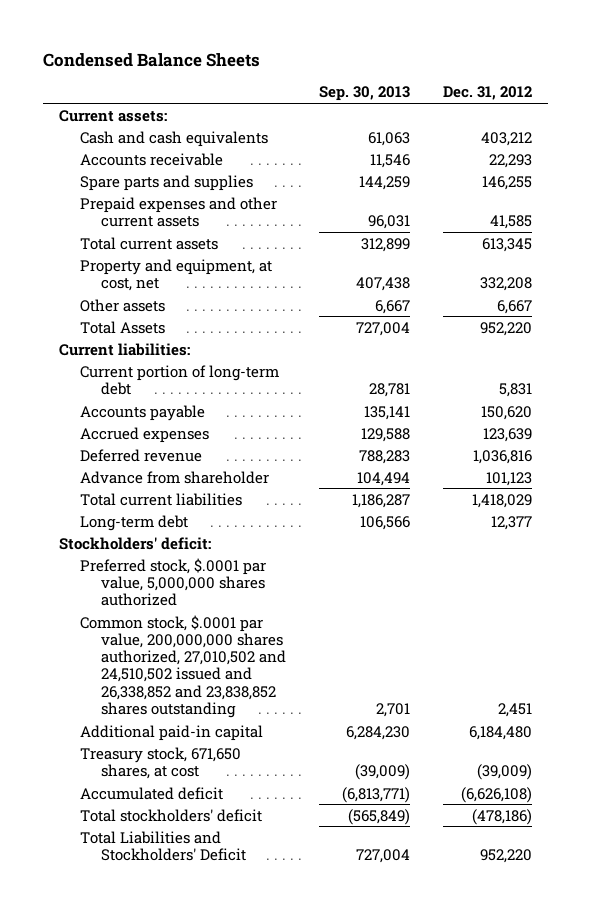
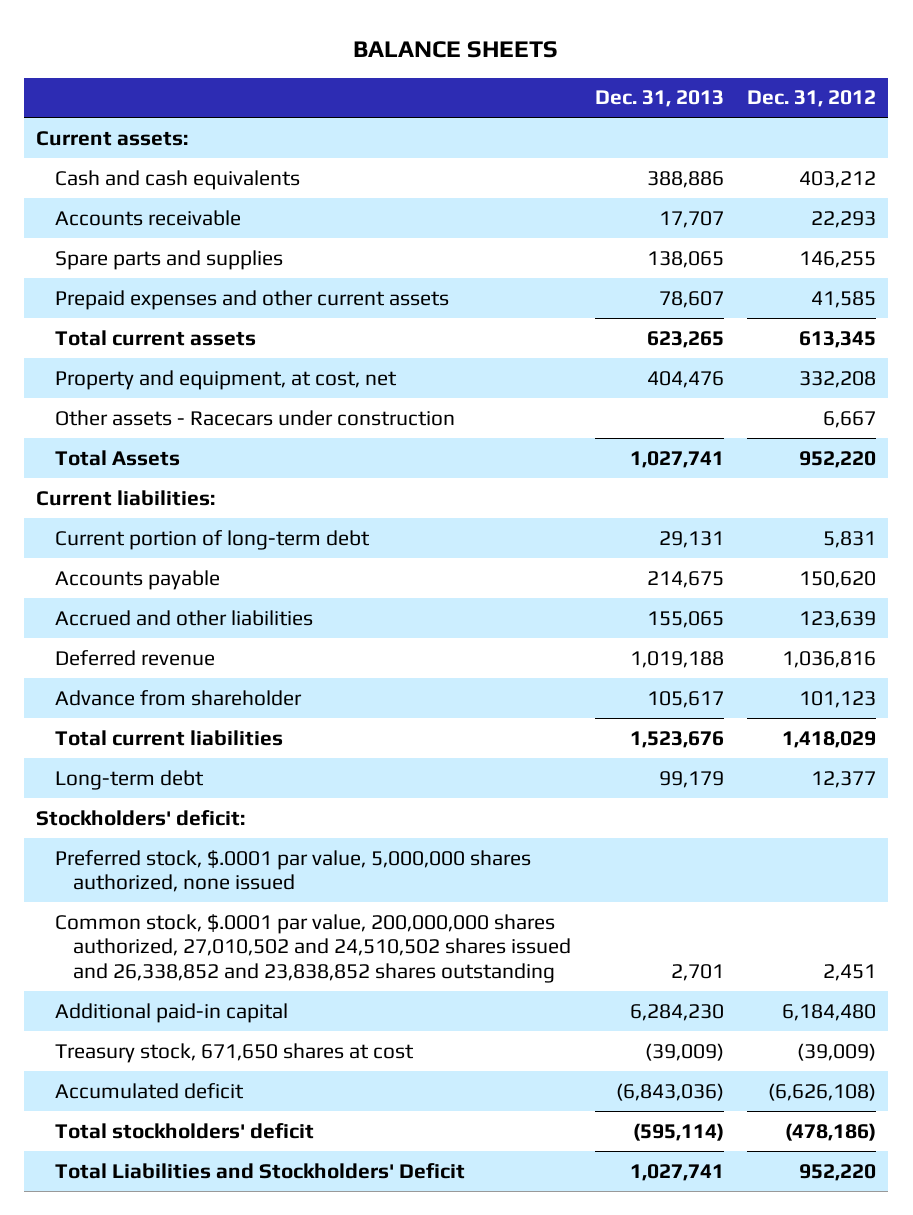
- Condensed Balance Sheets
+ BALANCE SHEETS
- | Sep. 30, 2013 | Dec. 31, 2012
+ | Dec. 31, 2013 | Dec. 31, 2012
- Other assets | 6,667 | 6,667
+ Other assets - Racecars under construction | | 6,667
- Accrued expenses | 129,588 | 123,639
+ Accrued and other liabilities | 155,065 | 123,639
- Preferred stock, $.0001 par value, 5,000,000 shares authorized
- Common stock, $.0001 par value, 200,000,000 shares authorized, 27,010,502 and 24,510,502 issued and 26,338,852 and 23,838,852 shares outstanding | 2,701 | 2,451
+ Preferred stock, $.0001 par value, 5,000,000 shares authorized, none issued
+ Common stock, $.0001 par value, 200,000,000 shares authorized, 27,010,502 and 24,510,502 shares issued and 26,338,852 and 23,838,852 shares outstanding | 2,701 | 2,451
- Treasury stock, 671,650 shares, at cost | (39,009) | (39,009)
+ Treasury stock, 671,650 shares at cost | (39,009) | (39,009)

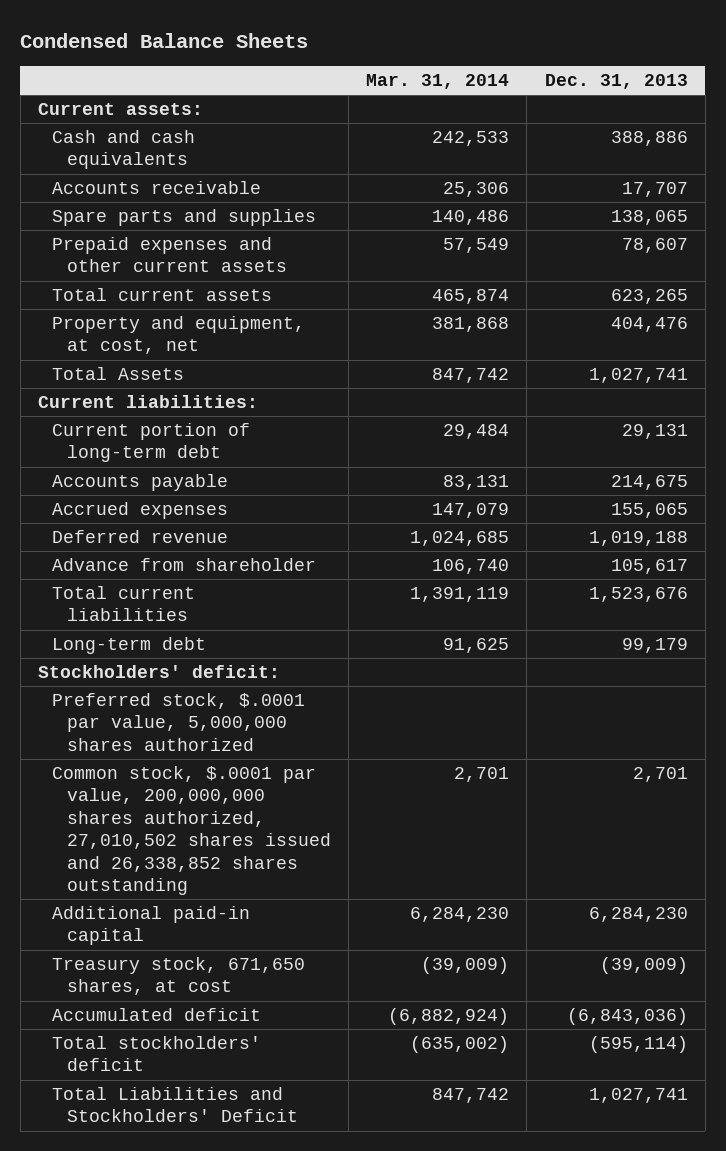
- BALANCE SHEETS
+ Condensed Balance Sheets
- | Dec. 31, 2013 | Dec. 31, 2012
+ | Mar. 31, 2014 | Dec. 31, 2013
- Other assets - Racecars under construction | | 6,667
- Accrued and other liabilities | 155,065 | 123,639
+ Accrued expenses | 147,079 | 155,065
- Preferred stock, $.0001 par value, 5,000,000 shares authorized, none issued
- Common stock, $.0001 par value, 200,000,000 shares authorized, 27,010,502 and 24,510,502 shares issued and 26,338,852 and 23,838,852 shares outstanding | 2,701 | 2,451
+ Preferred stock, $.0001 par value, 5,000,000 shares authorized
+ Common stock, $.0001 par value, 200,000,000 shares authorized, 27,010,502 shares issued and 26,338,852 shares outstanding | 2,701 | 2,701
- Treasury stock, 671,650 shares at cost | (39,009) | (39,009)
+ Treasury stock, 671,650 shares, at cost | (39,009) | (39,009)

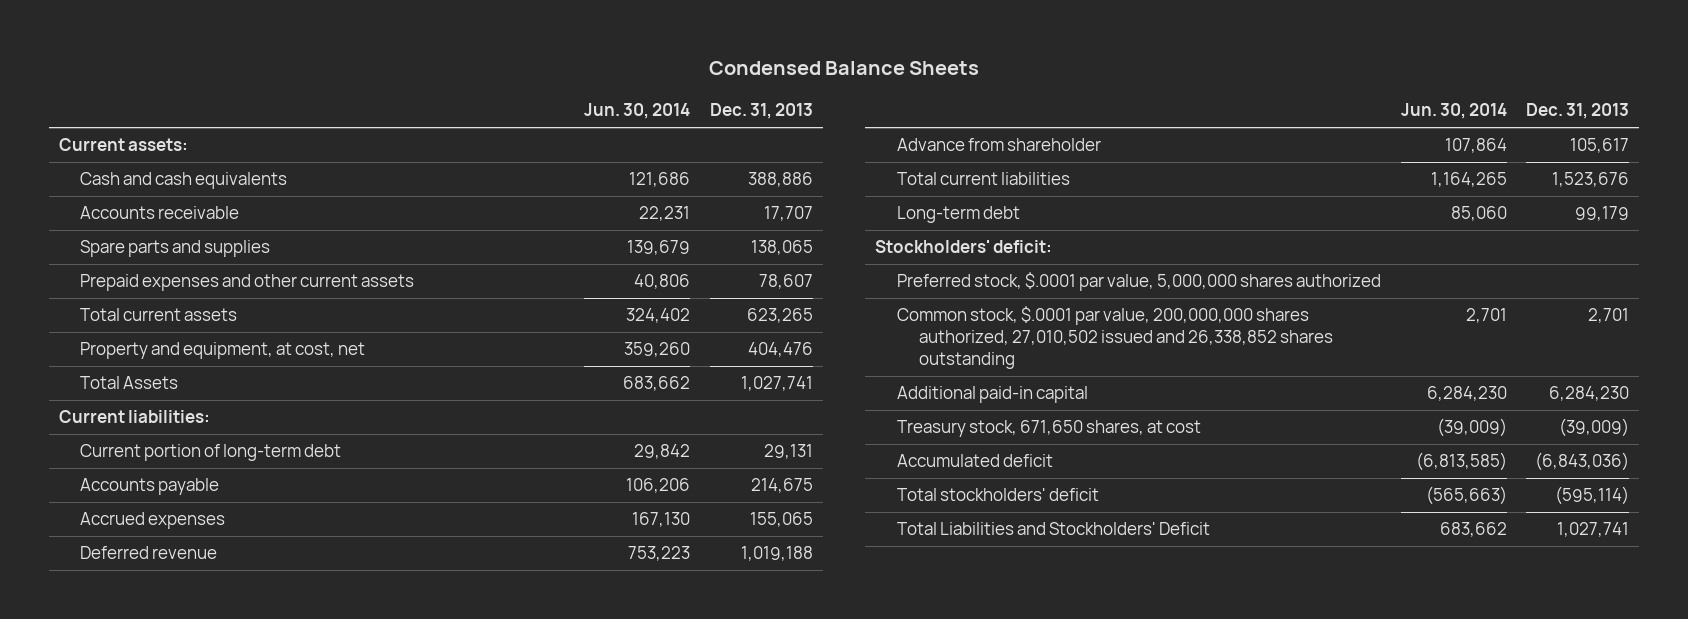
- | Mar. 31, 2014 | Dec. 31, 2013
+ | Jun. 30, 2014 | Dec. 31, 2013
- Common stock, $.0001 par value, 200,000,000 shares authorized, 27,010,502 shares issued and 26,338,852 shares outstanding | 2,701 | 2,701
+ Common stock, $.0001 par value, 200,000,000 shares authorized, 27,010,502 issued and 26,338,852 shares outstanding | 2,701 | 2,701

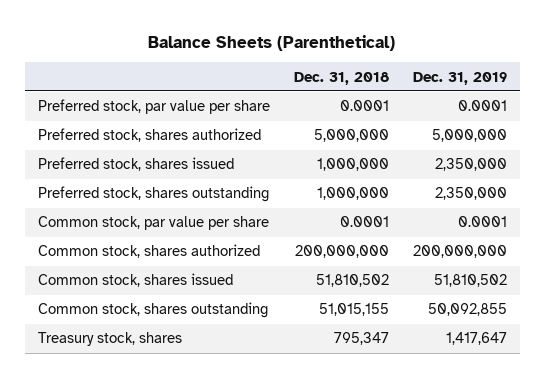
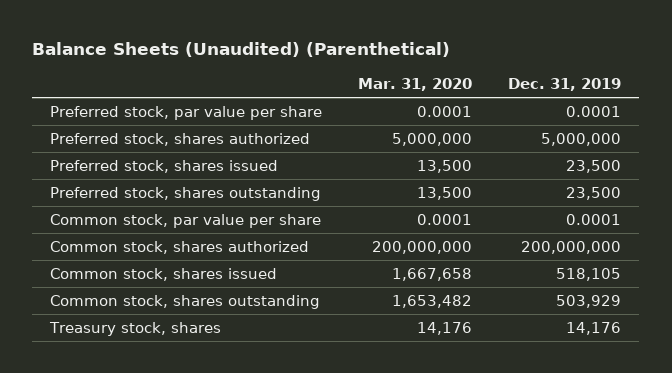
- Balance Sheets (Parenthetical)
+ Balance Sheets (Unaudited) (Parenthetical)
- | Dec. 31, 2018 | Dec. 31, 2019
+ | Mar. 31, 2020 | Dec. 31, 2019
- Preferred stock, shares issued | 1,000,000 | 2,350,000
- Preferred stock, shares outstanding | 1,000,000 | 2,350,000
+ Preferred stock, shares issued | 13,500 | 23,500
+ Preferred stock, shares outstanding | 13,500 | 23,500
- Common stock, shares issued | 51,810,502 | 51,810,502
- Common stock, shares outstanding | 51,015,155 | 50,092,855
- Treasury stock, shares | 795,347 | 1,417,647
+ Common stock, shares issued | 1,667,658 | 518,105
+ Common stock, shares outstanding | 1,653,482 | 503,929
+ Treasury stock, shares | 14,176 | 14,176

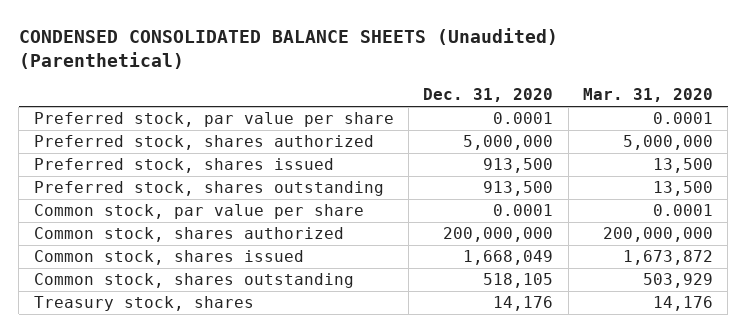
- Balance Sheets (Unaudited) (Parenthetical)
+ CONDENSED CONSOLIDATED BALANCE SHEETS (Unaudited) (Parenthetical)
- | Mar. 31, 2020 | Dec. 31, 2019
+ | Dec. 31, 2020 | Mar. 31, 2020
- Common stock, shares issued | 1,667,658 | 518,105
- Common stock, shares outstanding | 1,653,482 | 503,929
+ Common stock, shares issued | 1,668,049 | 1,673,872
+ Common stock, shares outstanding | 518,105 | 503,929

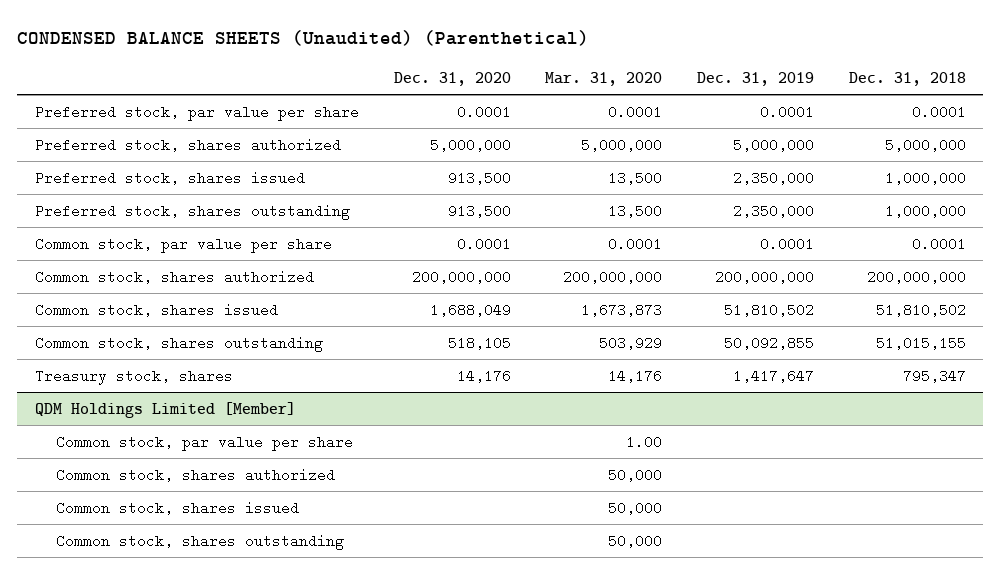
- CONDENSED CONSOLIDATED BALANCE SHEETS (Unaudited) (Parenthetical)
+ CONDENSED BALANCE SHEETS (Unaudited) (Parenthetical)
- | Dec. 31, 2020 | Mar. 31, 2020
+ | Dec. 31, 2020 | Mar. 31, 2020 | Dec. 31, 2019 | Dec. 31, 2018
- Common stock, shares issued | 1,668,049 | 1,673,872
+ Common stock, shares issued | 1,688,049 | 1,673,873 | 51,810,502 | 51,810,502
+ QDM Holdings Limited [Member]
+ Common stock, par value per share | | 1.00 | |
+ Common stock, shares authorized | | 50,000 | |
+ Common stock, shares issued | | 50,000 | |
+ Common stock, shares outstanding | | 50,000 | |

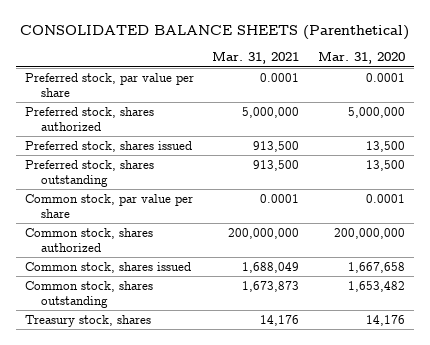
- CONDENSED BALANCE SHEETS (Unaudited) (Parenthetical)
+ CONSOLIDATED BALANCE SHEETS (Parenthetical)
- | Dec. 31, 2020 | Mar. 31, 2020 | Dec. 31, 2019 | Dec. 31, 2018
+ | Mar. 31, 2021 | Mar. 31, 2020
- Common stock, shares issued | 1,688,049 | 1,673,873 | 51,810,502 | 51,810,502
- Common stock, shares outstanding | 518,105 | 503,929 | 50,092,855 | 51,015,155
+ Common stock, shares issued | 1,688,049 | 1,667,658
+ Common stock, shares outstanding | 1,673,873 | 1,653,482
- QDM Holdings Limited [Member]
- Common stock, par value per share | | 1.00 | |
- Common stock, shares authorized | | 50,000 | |
- Common stock, shares issued | | 50,000 | |
- Common stock, shares outstanding | | 50,000 | |

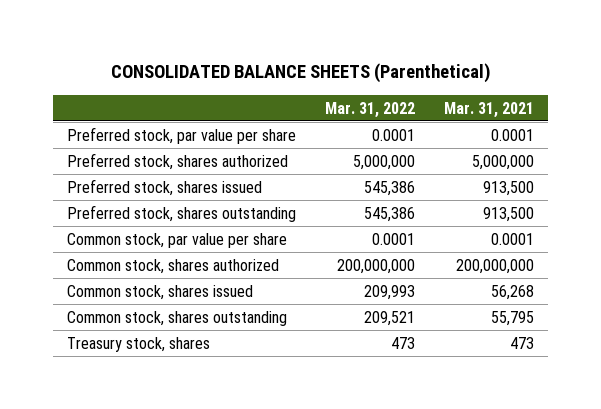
- | Mar. 31, 2021 | Mar. 31, 2020
+ | Mar. 31, 2022 | Mar. 31, 2021
- Common stock, shares issued | 1,688,049 | 1,667,658
- Common stock, shares outstanding | 1,673,873 | 1,653,482
- Treasury stock, shares | 14,176 | 14,176
+ Common stock, shares issued | 209,993 | 56,268
+ Common stock, shares outstanding | 209,521 | 55,795
+ Treasury stock, shares | 473 | 473

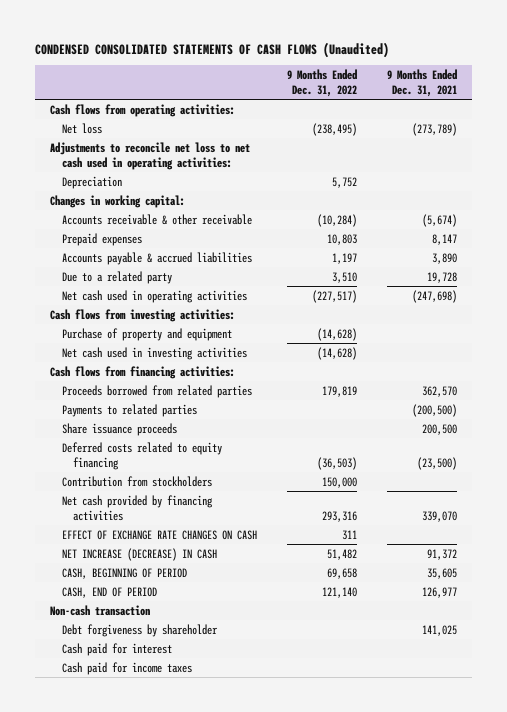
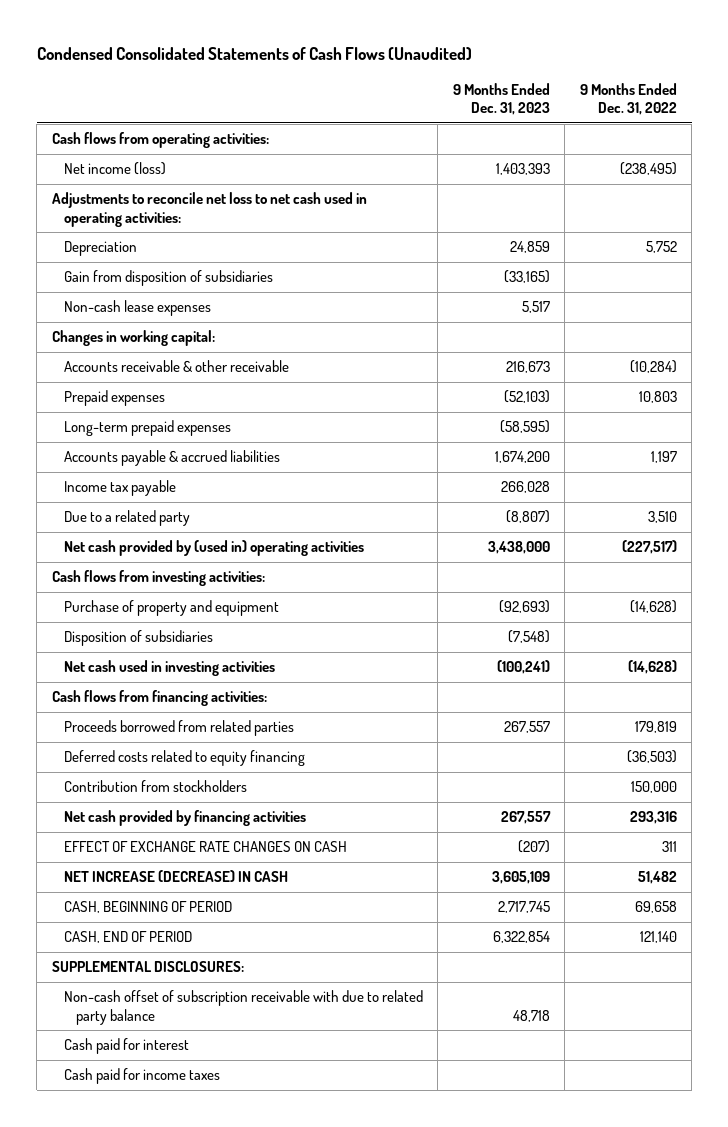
- CONDENSED CONSOLIDATED STATEMENTS OF CASH FLOWS (Unaudited)
+ Condensed Consolidated Statements of Cash Flows (Unaudited)
- | 9 Months Ended Dec. 31, 2022 | 9 Months Ended Dec. 31, 2021
+ | 9 Months Ended Dec. 31, 2023 | 9 Months Ended Dec. 31, 2022
- Net loss | (238,495) | (273,789)
+ Net income (loss) | 1,403,393 | (238,495)
+ Gain from disposition of subsidiaries | (33,165) |
+ Non-cash lease expenses | 5,517 |
+ Long-term prepaid expenses | (58,595) |
+ Income tax payable | 266,028 |
- Net cash used in operating activities | (227,517) | (247,698)
+ Net cash provided by (used in) operating activities | 3,438,000 | (227,517)
+ Disposition of subsidiaries | (7,548) |
- Payments to related parties | | (200,500)
- Share issuance proceeds | | 200,500
- Non-cash transaction
- Debt forgiveness by shareholder | | 141,025
+ SUPPLEMENTAL DISCLOSURES:
+ Non-cash offset of subscription receivable with due to related party balance | 48,718 |

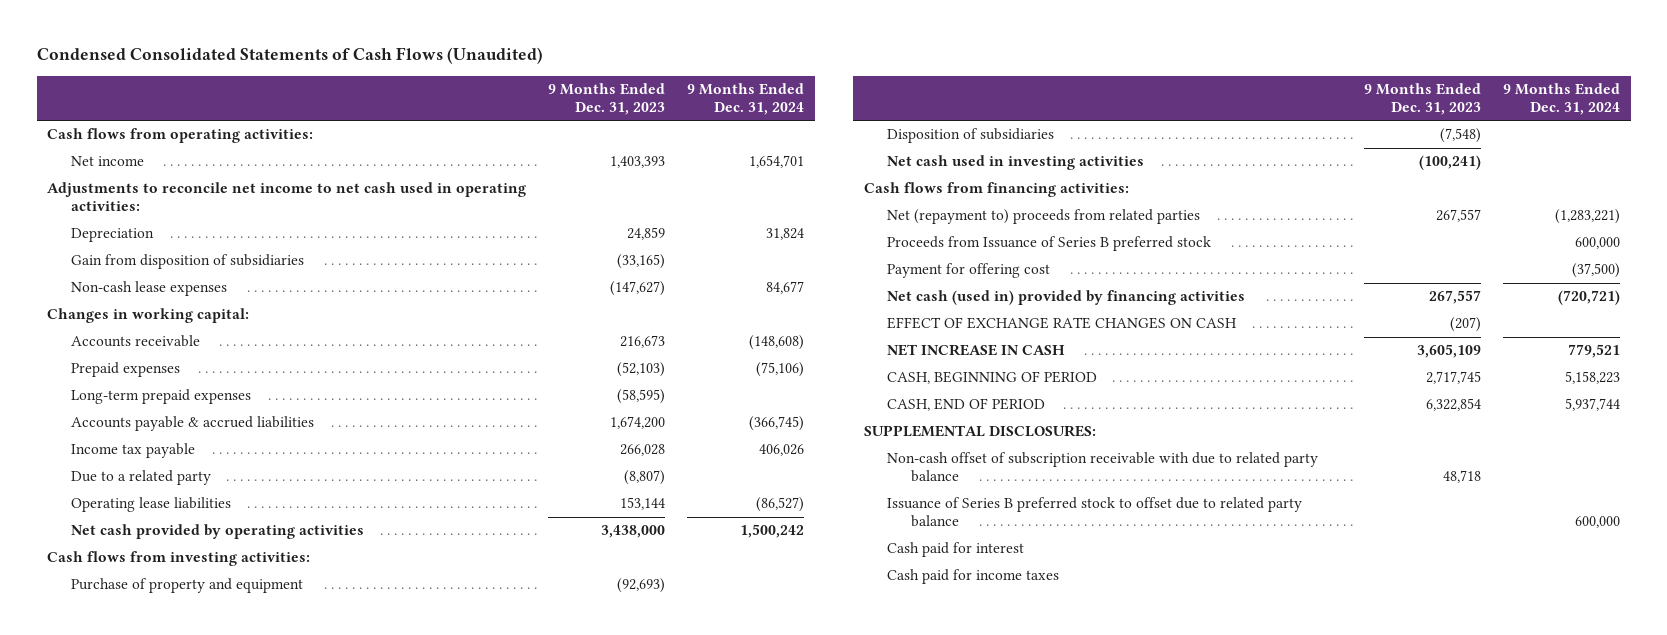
- | 9 Months Ended Dec. 31, 2023 | 9 Months Ended Dec. 31, 2022
+ | 9 Months Ended Dec. 31, 2023 | 9 Months Ended Dec. 31, 2024
- Net income (loss) | 1,403,393 | (238,495)
- Adjustments to reconcile net loss to net cash used in operating activities:
+ Net income | 1,403,393 | 1,654,701
+ Adjustments to reconcile net income to net cash used in operating activities:
- Non-cash lease expenses | 5,517 |
+ Non-cash lease expenses | (147,627) | 84,677
- Accounts receivable & other receivable | 216,673 | (10,284)
+ Accounts receivable | 216,673 | (148,608)
- Net cash provided by (used in) operating activities | 3,438,000 | (227,517)
+ Operating lease liabilities | 153,144 | (86,527)
+ Net cash provided by operating activities | 3,438,000 | 1,500,242
- Proceeds borrowed from related parties | 267,557 | 179,819
- Deferred costs related to equity financing | | (36,503)
- Contribution from stockholders | | 150,000
- Net cash provided by financing activities | 267,557 | 293,316
+ Net (repayment to) proceeds from related parties | 267,557 | (1,283,221)
+ Proceeds from Issuance of Series B preferred stock | | 600,000
+ Payment for offering cost | | (37,500)
+ Net cash (used in) provided by financing activities | 267,557 | (720,721)
- NET INCREASE (DECREASE) IN CASH | 3,605,109 | 51,482
+ NET INCREASE IN CASH | 3,605,109 | 779,521
+ Issuance of Series B preferred stock to offset due to related party balance | | 600,000

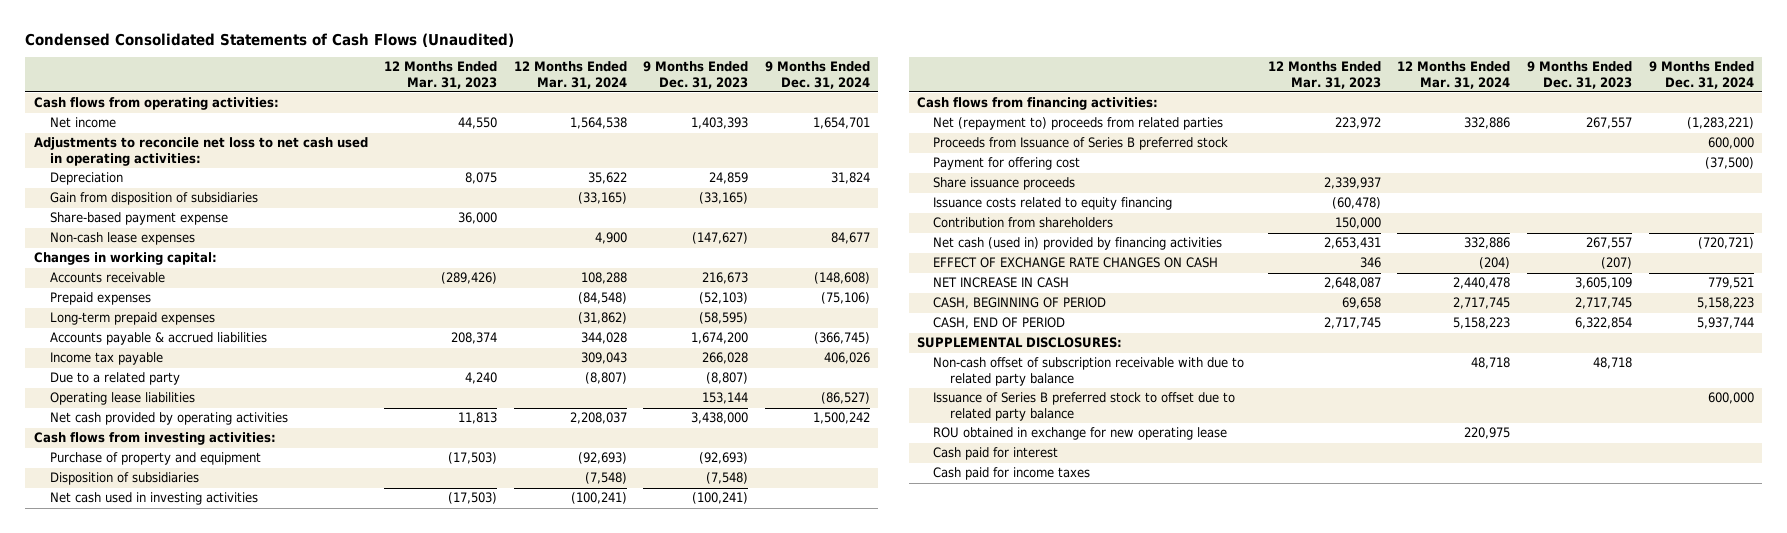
- | 9 Months Ended Dec. 31, 2023 | 9 Months Ended Dec. 31, 2024
+ | 12 Months Ended Mar. 31, 2023 | 12 Months Ended Mar. 31, 2024 | 9 Months Ended Dec. 31, 2023 | 9 Months Ended Dec. 31, 2024
- Adjustments to reconcile net income to net cash used in operating activities:
+ Adjustments to reconcile net loss to net cash used in operating activities:
+ Share-based payment expense | 36,000 | | |
+ Share issuance proceeds | 2,339,937 | | |
+ Issuance costs related to equity financing | (60,478) | | |
+ Contribution from shareholders | 150,000 | | |
+ ROU obtained in exchange for new operating lease | | 220,975 | |

